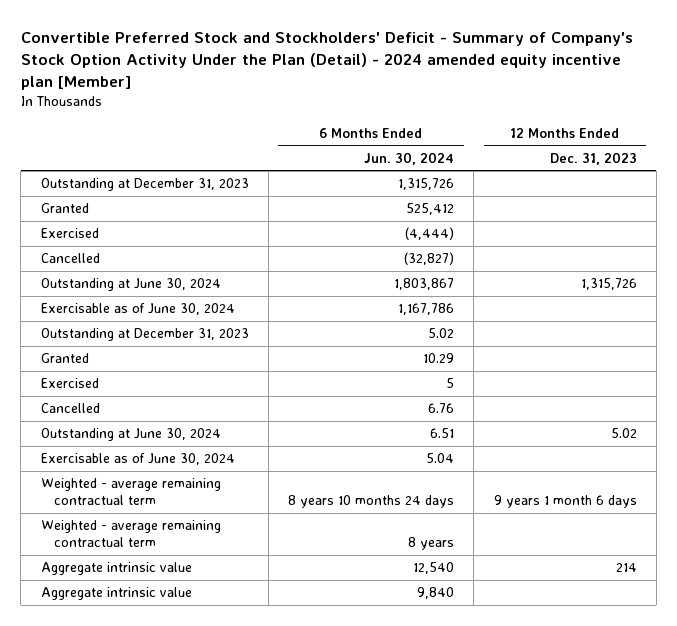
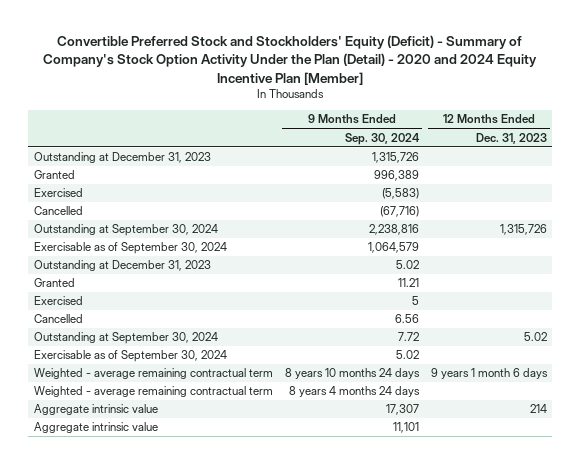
- Convertible Preferred Stock and Stockholders' Deficit - Summary of Company's Stock Option Activity Under the Plan (Detail) - 2024 amended equity incentive plan [Member]
+ Convertible Preferred Stock and Stockholders' Equity (Deficit) - Summary of Company's Stock Option Activity Under the Plan (Detail) - 2020 and 2024 Equity Incentive Plan [Member]
- | 6 Months Ended Jun. 30, 2024 | 12 Months Ended Dec. 31, 2023
+ | 9 Months Ended Sep. 30, 2024 | 12 Months Ended Dec. 31, 2023
- Outstanding at June 30, 2024 | 1,803,867 | 1,315,726
- Exercisable as of June 30, 2024 | 1,167,786 |
+ Outstanding at September 30, 2024 | 2,238,816 | 1,315,726
+ Exercisable as of September 30, 2024 | 1,064,579 |
- Outstanding at June 30, 2024 | 6.51 | 5.02
- Exercisable as of June 30, 2024 | 5.04 |
+ Outstanding at September 30, 2024 | 7.72 | 5.02
+ Exercisable as of September 30, 2024 | 5.02 |

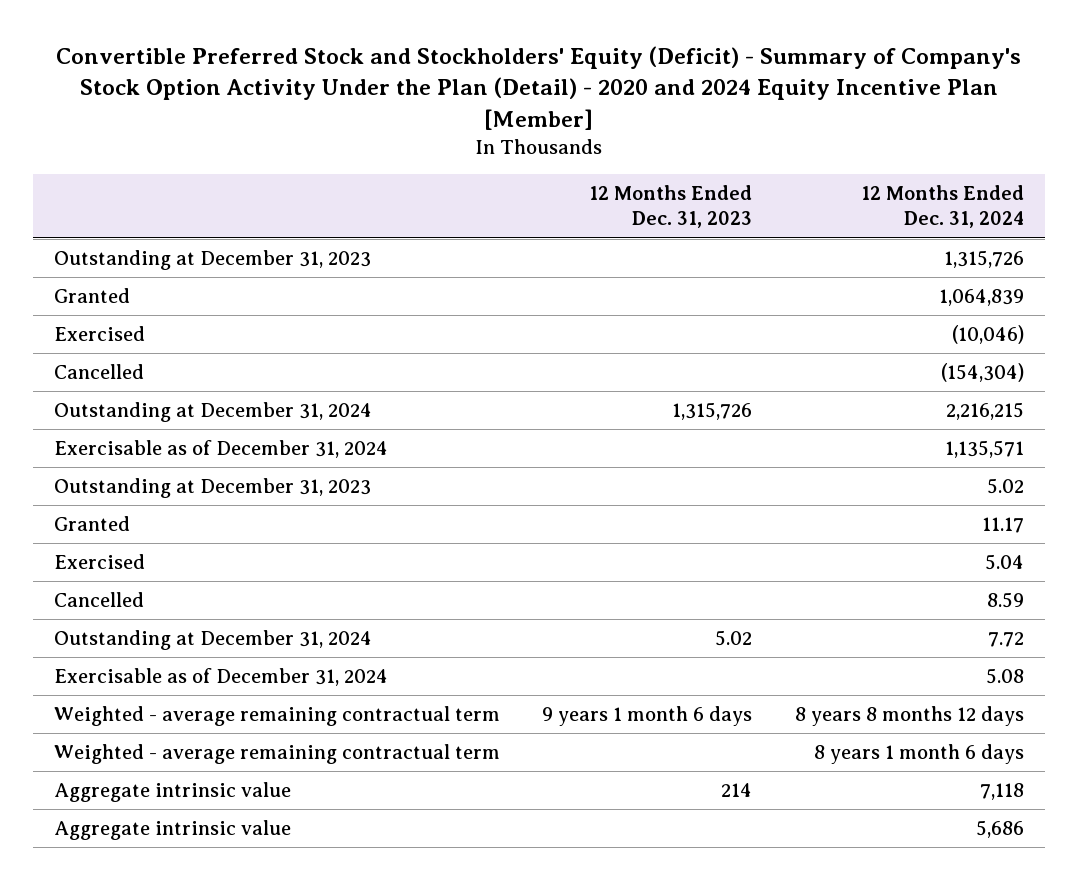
- | 9 Months Ended Sep. 30, 2024 | 12 Months Ended Dec. 31, 2023
+ | 12 Months Ended Dec. 31, 2023 | 12 Months Ended Dec. 31, 2024
- Outstanding at September 30, 2024 | 2,238,816 | 1,315,726
- Exercisable as of September 30, 2024 | 1,064,579 |
+ Outstanding at December 31, 2024 | 1,315,726 | 2,216,215
+ Exercisable as of December 31, 2024 | | 1,135,571
- Outstanding at September 30, 2024 | 7.72 | 5.02
- Exercisable as of September 30, 2024 | 5.02 |
+ Outstanding at December 31, 2024 | 5.02 | 7.72
+ Exercisable as of December 31, 2024 | | 5.08

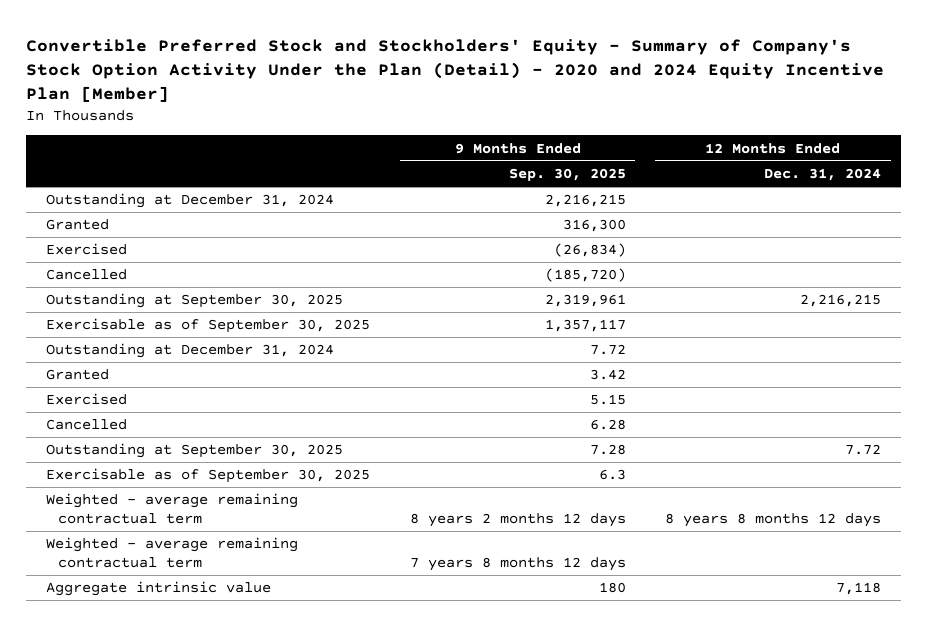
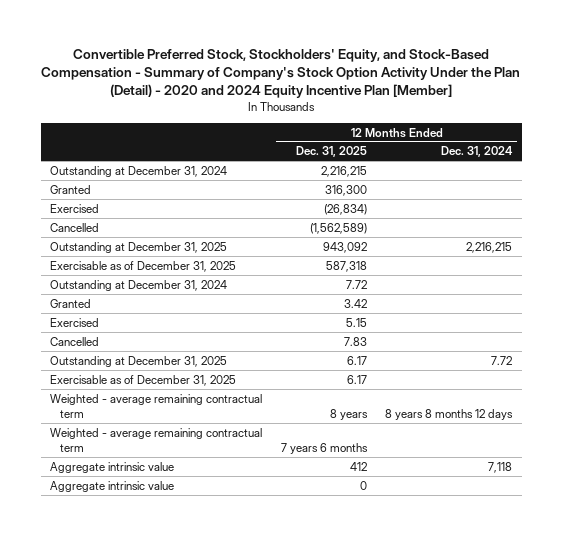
- Convertible Preferred Stock and Stockholders' Equity - Summary of Company's Stock Option Activity Under the Plan (Detail) - 2020 and 2024 Equity Incentive Plan [Member]
+ Convertible Preferred Stock, Stockholders' Equity, and Stock-Based Compensation - Summary of Company's Stock Option Activity Under the Plan (Detail) - 2020 and 2024 Equity Incentive Plan [Member]
- | 9 Months Ended Sep. 30, 2025 | 12 Months Ended Dec. 31, 2024
+ | 12 Months Ended Dec. 31, 2025 | 12 Months Ended Dec. 31, 2024
- Outstanding at September 30, 2025 | 2,319,961 | 2,216,215
- Exercisable as of September 30, 2025 | 1,357,117 |
+ Outstanding at December 31, 2025 | 943,092 | 2,216,215
+ Exercisable as of December 31, 2025 | 587,318 |
- Outstanding at September 30, 2025 | 7.28 | 7.72
- Exercisable as of September 30, 2025 | 6.3 |
+ Outstanding at December 31, 2025 | 6.17 | 7.72
+ Exercisable as of December 31, 2025 | 6.17 |
+ Aggregate intrinsic value | 0 |

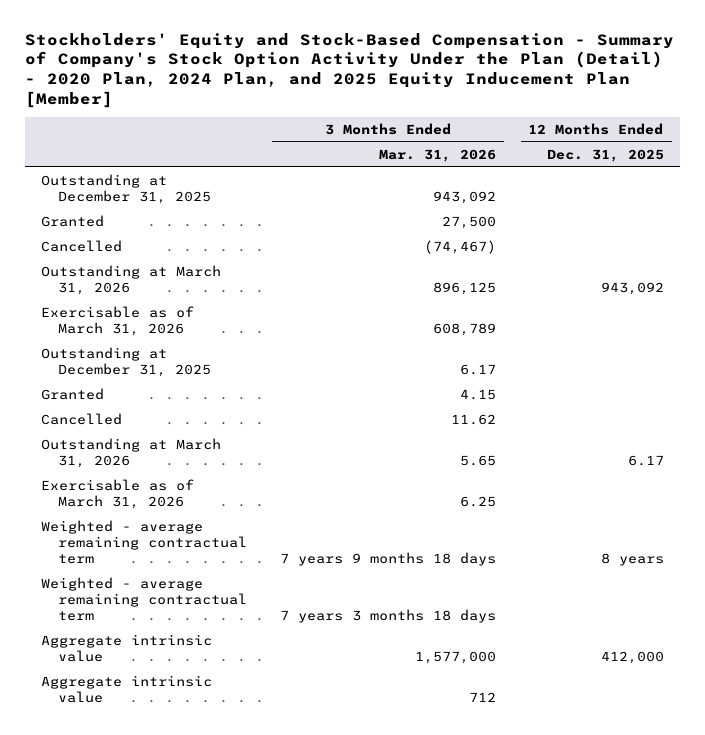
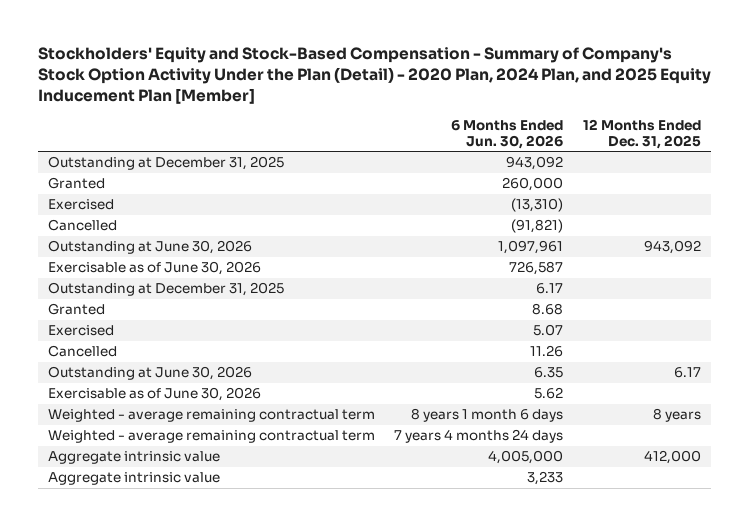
- | 3 Months Ended Mar. 31, 2026 | 12 Months Ended Dec. 31, 2025
+ | 6 Months Ended Jun. 30, 2026 | 12 Months Ended Dec. 31, 2025
+ Exercised | (13,310) |
- Outstanding at March 31, 2026 | 896,125 | 943,092
- Exercisable as of March 31, 2026 | 608,789 |
+ Outstanding at June 30, 2026 | 1,097,961 | 943,092
+ Exercisable as of June 30, 2026 | 726,587 |
+ Exercised | 5.07 |
- Outstanding at March 31, 2026 | 5.65 | 6.17
- Exercisable as of March 31, 2026 | 6.25 |
+ Outstanding at June 30, 2026 | 6.35 | 6.17
+ Exercisable as of June 30, 2026 | 5.62 |

